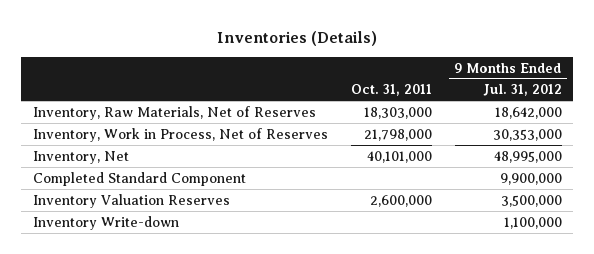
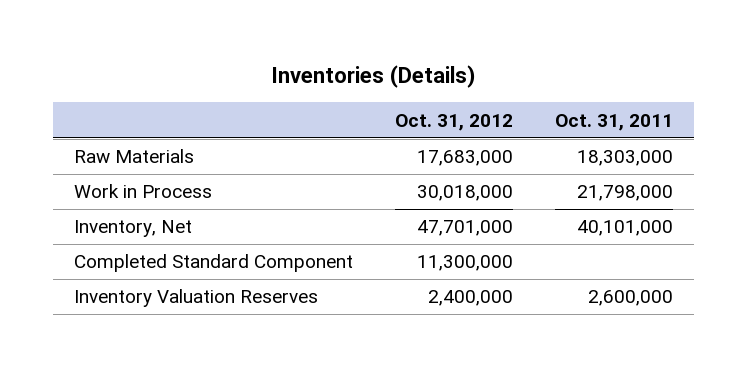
- | Oct. 31, 2011 | 9 Months Ended Jul. 31, 2012
+ | Oct. 31, 2012 | Oct. 31, 2011
- Inventory, Raw Materials, Net of Reserves | 18,303,000 | 18,642,000
- Inventory, Work in Process, Net of Reserves | 21,798,000 | 30,353,000
+ Raw Materials | 17,683,000 | 18,303,000
+ Work in Process | 30,018,000 | 21,798,000
- Inventory Write-down | | 1,100,000

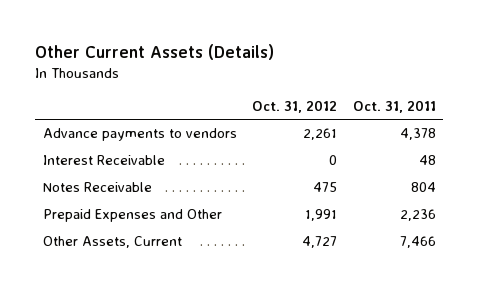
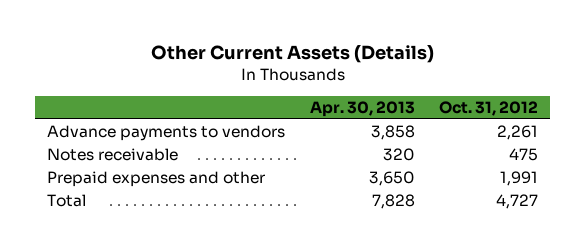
- | Oct. 31, 2012 | Oct. 31, 2011
+ | Apr. 30, 2013 | Oct. 31, 2012
- Interest Receivable | 0 | 48
- Notes Receivable | 475 | 804
- Prepaid Expenses and Other | 1,991 | 2,236
- Other Assets, Current | 4,727 | 7,466
+ Notes receivable | 320 | 475
+ Prepaid expenses and other | 3,650 | 1,991
+ Total | 7,828 | 4,727

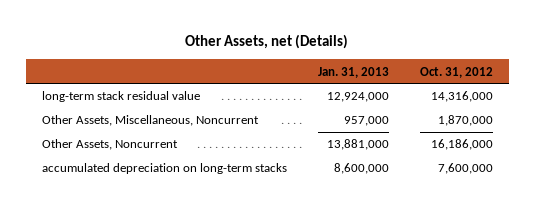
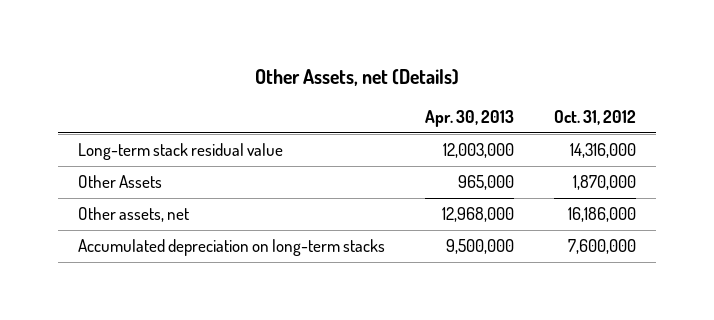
- | Jan. 31, 2013 | Oct. 31, 2012
+ | Apr. 30, 2013 | Oct. 31, 2012
- long-term stack residual value | 12,924,000 | 14,316,000
- Other Assets, Miscellaneous, Noncurrent | 957,000 | 1,870,000
- Other Assets, Noncurrent | 13,881,000 | 16,186,000
- accumulated depreciation on long-term stacks | 8,600,000 | 7,600,000
+ Long-term stack residual value | 12,003,000 | 14,316,000
+ Other Assets | 965,000 | 1,870,000
+ Other assets, net | 12,968,000 | 16,186,000
+ Accumulated depreciation on long-term stacks | 9,500,000 | 7,600,000

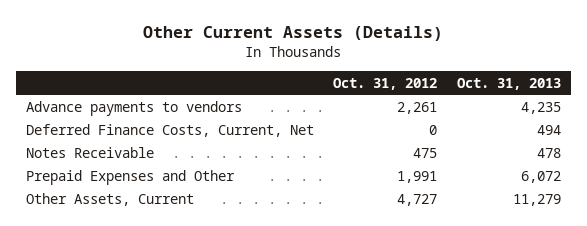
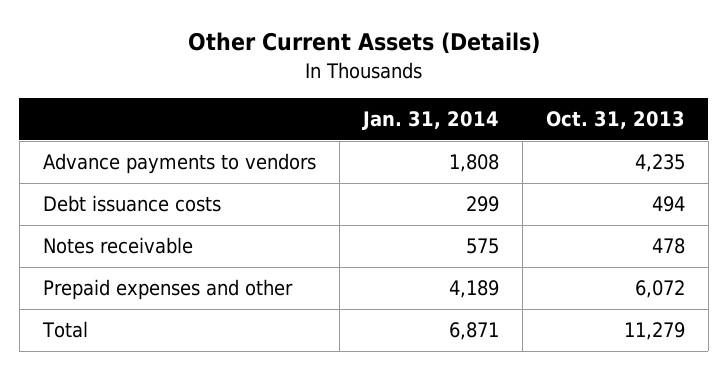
- | Oct. 31, 2012 | Oct. 31, 2013
+ | Jan. 31, 2014 | Oct. 31, 2013
- Deferred Finance Costs, Current, Net | 0 | 494
- Notes Receivable | 475 | 478
- Prepaid Expenses and Other | 1,991 | 6,072
- Other Assets, Current | 4,727 | 11,279
+ Debt issuance costs | 299 | 494
+ Notes receivable | 575 | 478
+ Prepaid expenses and other | 4,189 | 6,072
+ Total | 6,871 | 11,279

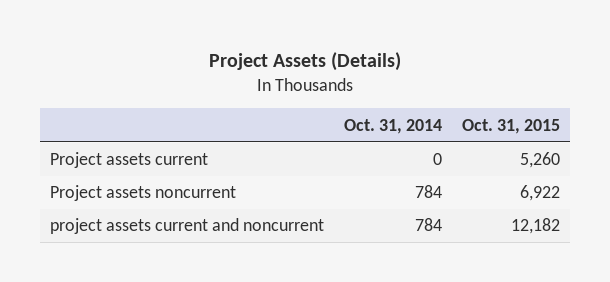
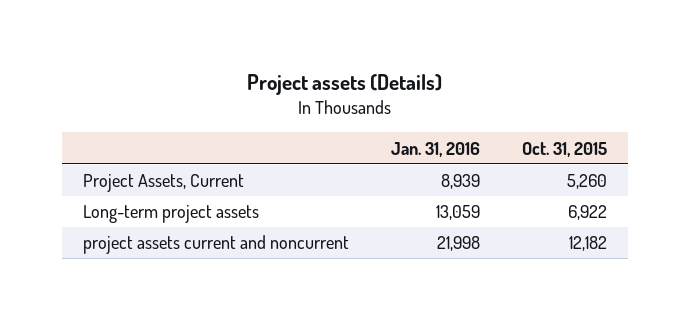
- Project Assets (Details)
+ Project assets (Details)
- | Oct. 31, 2014 | Oct. 31, 2015
+ | Jan. 31, 2016 | Oct. 31, 2015
- Project assets current | 0 | 5,260
- Project assets noncurrent | 784 | 6,922
+ Project Assets, Current | 8,939 | 5,260
+ Long-term project assets | 13,059 | 6,922

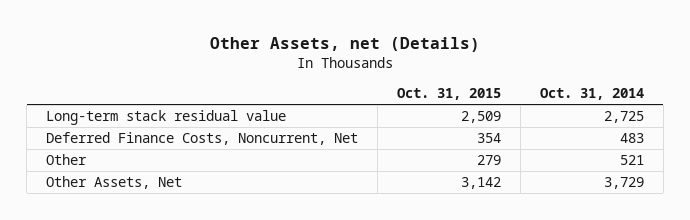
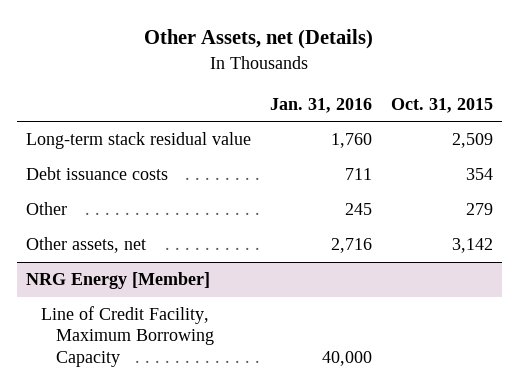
- | Oct. 31, 2015 | Oct. 31, 2014
+ | Jan. 31, 2016 | Oct. 31, 2015
- Deferred Finance Costs, Noncurrent, Net | 354 | 483
+ Debt issuance costs | 711 | 354
- Other Assets, Net | 3,142 | 3,729
+ Other assets, net | 2,716 | 3,142
+ NRG Energy [Member]
+ Line of Credit Facility, Maximum Borrowing Capacity | 40,000 |

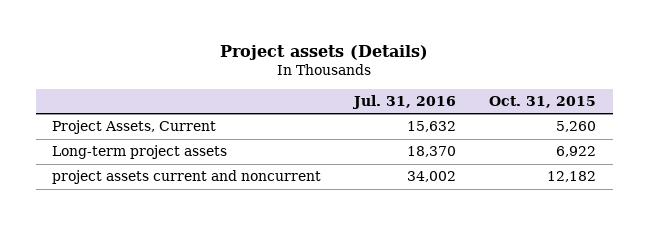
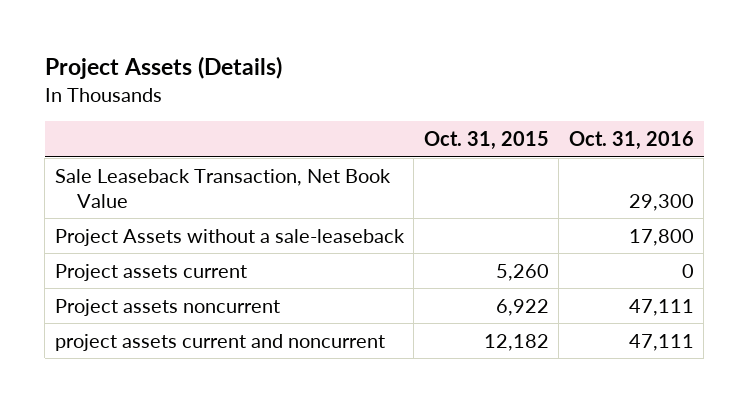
- Project assets (Details)
+ Project Assets (Details)
- | Jul. 31, 2016 | Oct. 31, 2015
+ | Oct. 31, 2015 | Oct. 31, 2016
- Project Assets, Current | 15,632 | 5,260
- Long-term project assets | 18,370 | 6,922
+ Sale Leaseback Transaction, Net Book Value | | 29,300
+ Project Assets without a sale-leaseback | | 17,800
+ Project assets current | 5,260 | 0
+ Project assets noncurrent | 6,922 | 47,111

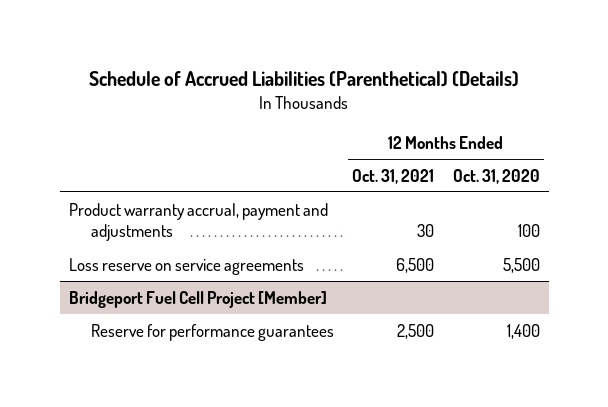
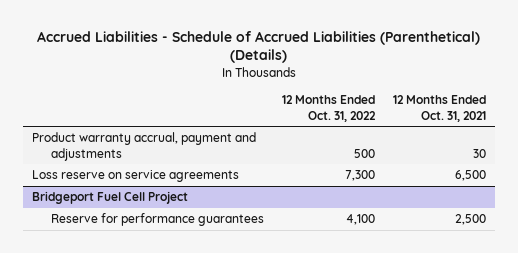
- Schedule of Accrued Liabilities (Parenthetical) (Details)
+ Accrued Liabilities - Schedule of Accrued Liabilities (Parenthetical) (Details)
- | 12 Months Ended Oct. 31, 2021 | 12 Months Ended Oct. 31, 2020
+ | 12 Months Ended Oct. 31, 2022 | 12 Months Ended Oct. 31, 2021
- Bridgeport Fuel Cell Project [Member]
+ Bridgeport Fuel Cell Project

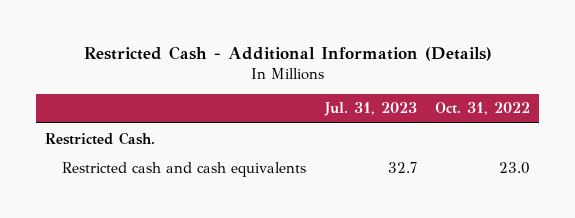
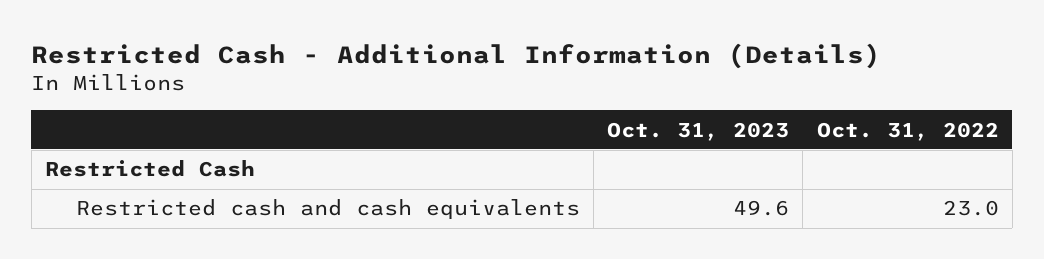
- | Jul. 31, 2023 | Oct. 31, 2022
+ | Oct. 31, 2023 | Oct. 31, 2022
- Restricted Cash.
+ Restricted Cash

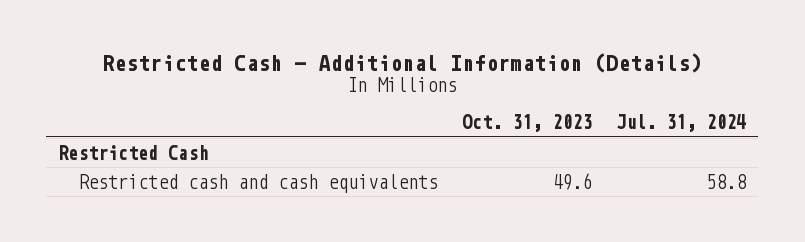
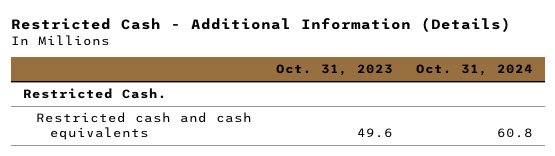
- | Oct. 31, 2023 | Jul. 31, 2024
+ | Oct. 31, 2023 | Oct. 31, 2024
- Restricted Cash
+ Restricted Cash.

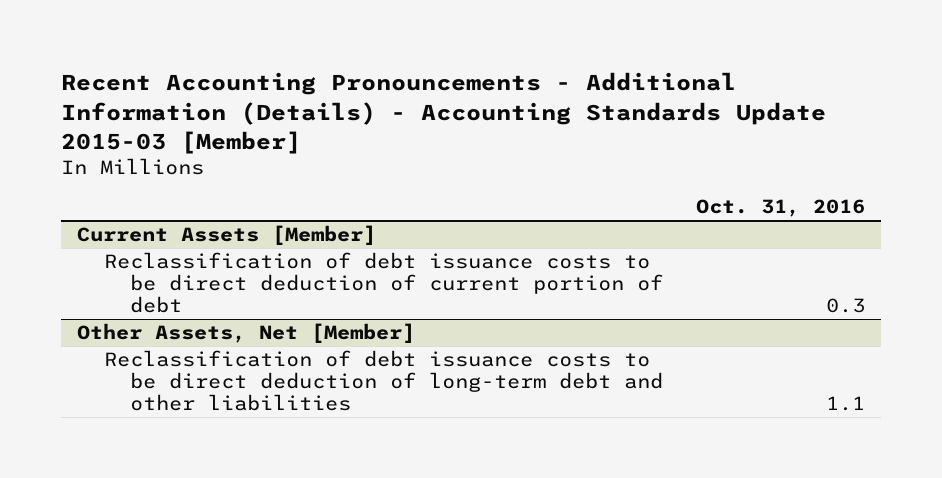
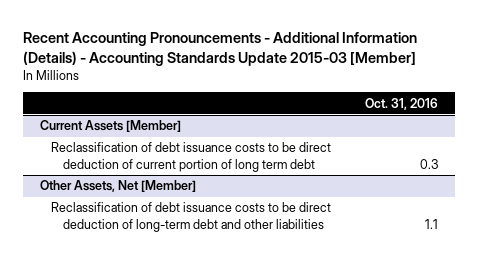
@ Current Assets [Member]
- Reclassification of debt issuance costs to be direct deduction of current portion of debt | 0.3
+ Reclassification of debt issuance costs to be direct deduction of current portion of long term debt | 0.3

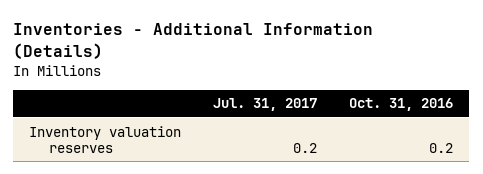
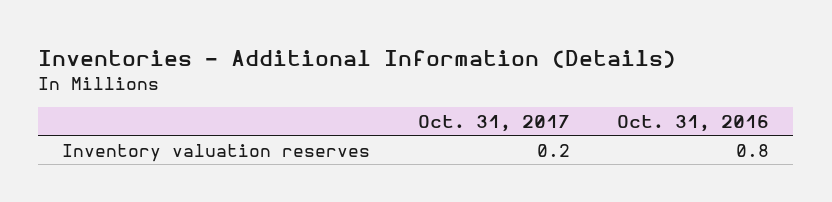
- | Jul. 31, 2017 | Oct. 31, 2016
+ | Oct. 31, 2017 | Oct. 31, 2016
- Inventory valuation reserves | 0.2 | 0.2
+ Inventory valuation reserves | 0.2 | 0.8

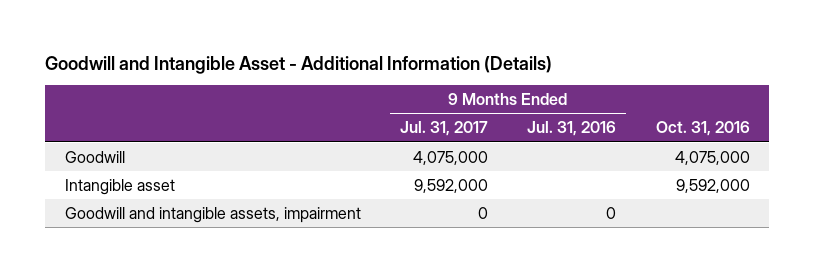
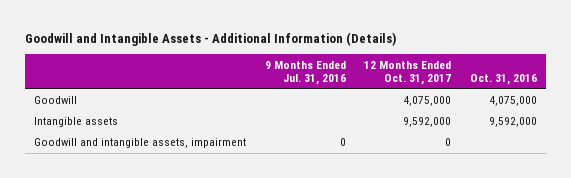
- Goodwill and Intangible Asset - Additional Information (Details)
+ Goodwill and Intangible Assets - Additional Information (Details)
- | 9 Months Ended Jul. 31, 2017 | 9 Months Ended Jul. 31, 2016 | Oct. 31, 2016
+ | 9 Months Ended Jul. 31, 2016 | 12 Months Ended Oct. 31, 2017 | Oct. 31, 2016
- Intangible asset | 9,592,000 | | 9,592,000
+ Intangible assets | | 9,592,000 | 9,592,000

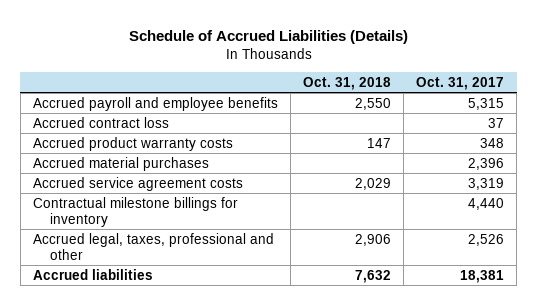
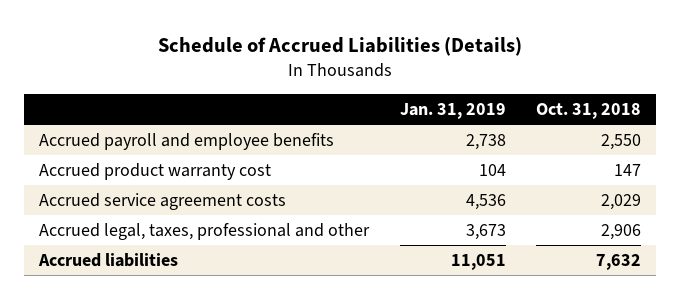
- | Oct. 31, 2018 | Oct. 31, 2017
+ | Jan. 31, 2019 | Oct. 31, 2018
- Accrued contract loss | | 37
- Accrued product warranty costs | 147 | 348
- Accrued material purchases | | 2,396
+ Accrued product warranty cost | 104 | 147
- Contractual milestone billings for inventory | | 4,440

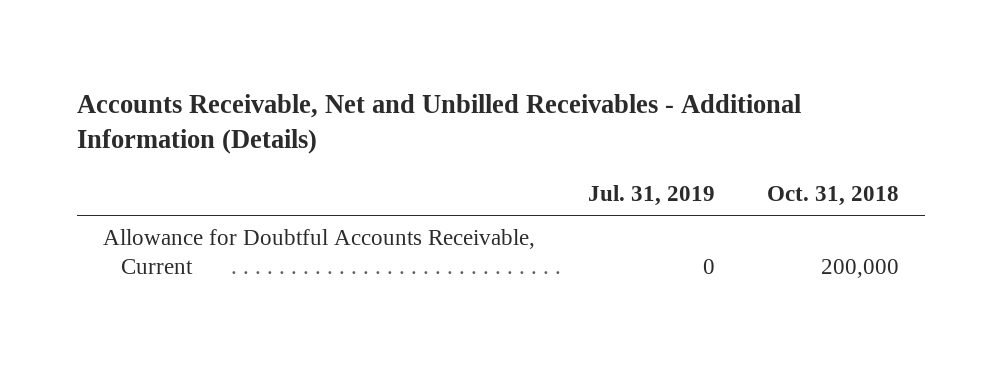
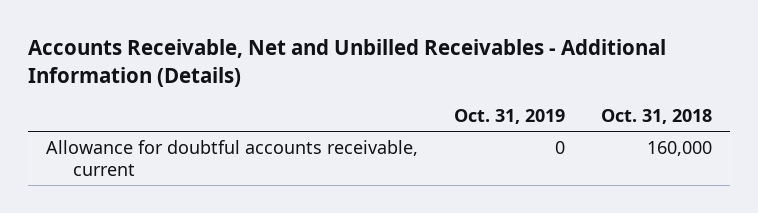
- | Jul. 31, 2019 | Oct. 31, 2018
+ | Oct. 31, 2019 | Oct. 31, 2018
- Allowance for Doubtful Accounts Receivable, Current | 0 | 200,000
+ Allowance for doubtful accounts receivable, current | 0 | 160,000

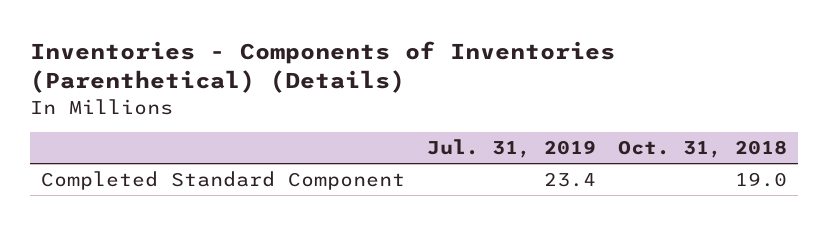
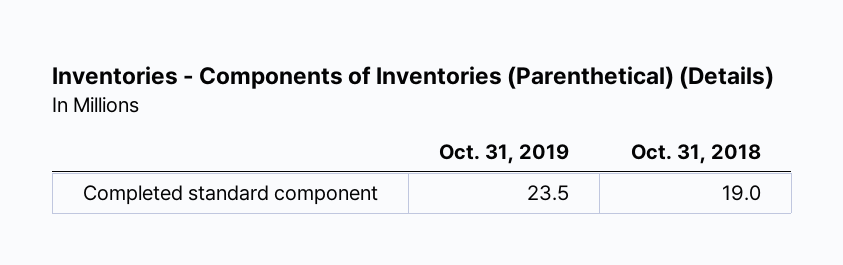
- | Jul. 31, 2019 | Oct. 31, 2018
+ | Oct. 31, 2019 | Oct. 31, 2018
- Completed Standard Component | 23.4 | 19.0
+ Completed standard component | 23.5 | 19.0

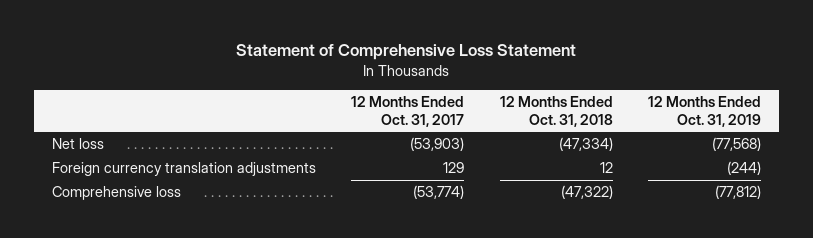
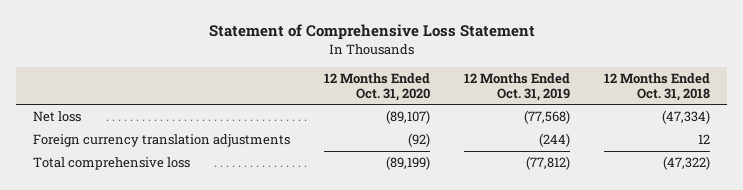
- | 12 Months Ended Oct. 31, 2017 | 12 Months Ended Oct. 31, 2018 | 12 Months Ended Oct. 31, 2019
+ | 12 Months Ended Oct. 31, 2020 | 12 Months Ended Oct. 31, 2019 | 12 Months Ended Oct. 31, 2018
- Comprehensive loss | (53,774) | (47,322) | (77,812)
+ Total comprehensive loss | (89,199) | (77,812) | (47,322)

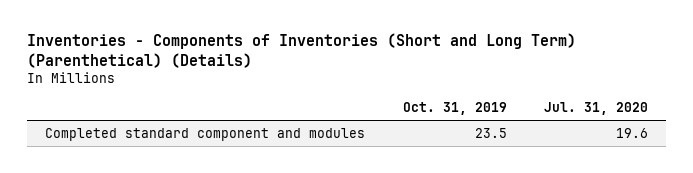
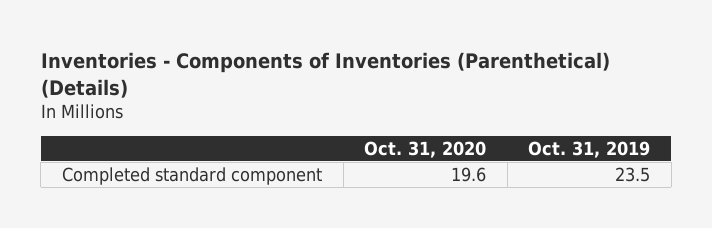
- Inventories - Components of Inventories (Short and Long Term) (Parenthetical) (Details)
+ Inventories - Components of Inventories (Parenthetical) (Details)
- | Oct. 31, 2019 | Jul. 31, 2020
+ | Oct. 31, 2020 | Oct. 31, 2019
- Completed standard component and modules | 23.5 | 19.6
+ Completed standard component | 19.6 | 23.5

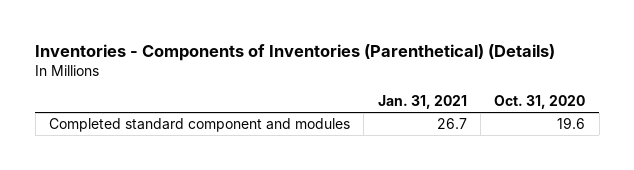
- | Oct. 31, 2020 | Oct. 31, 2019
+ | Jan. 31, 2021 | Oct. 31, 2020
- Completed standard component | 19.6 | 23.5
+ Completed standard component and modules | 26.7 | 19.6

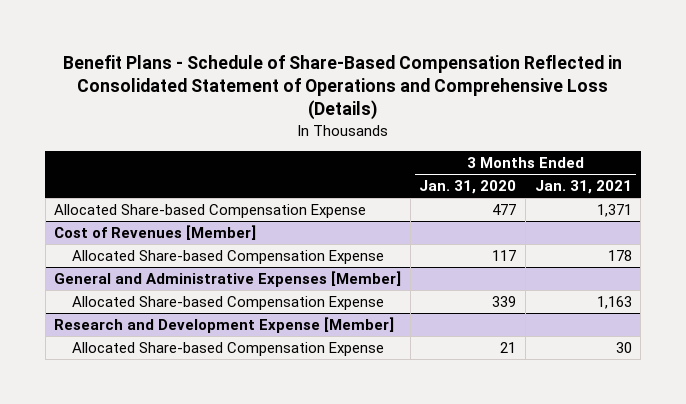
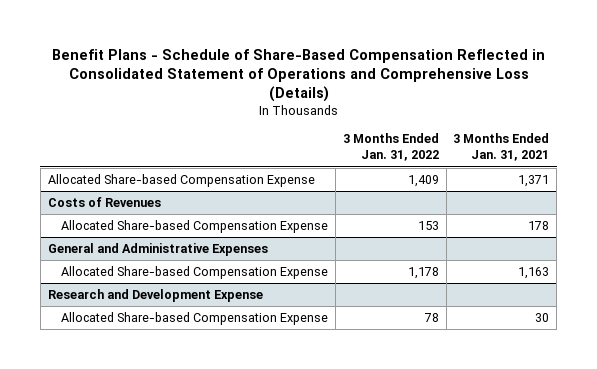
- | 3 Months Ended Jan. 31, 2020 | 3 Months Ended Jan. 31, 2021
+ | 3 Months Ended Jan. 31, 2022 | 3 Months Ended Jan. 31, 2021
- Cost of Revenues [Member]
+ Costs of Revenues
- General and Administrative Expenses [Member]
+ General and Administrative Expenses
- Research and Development Expense [Member]
+ Research and Development Expense

